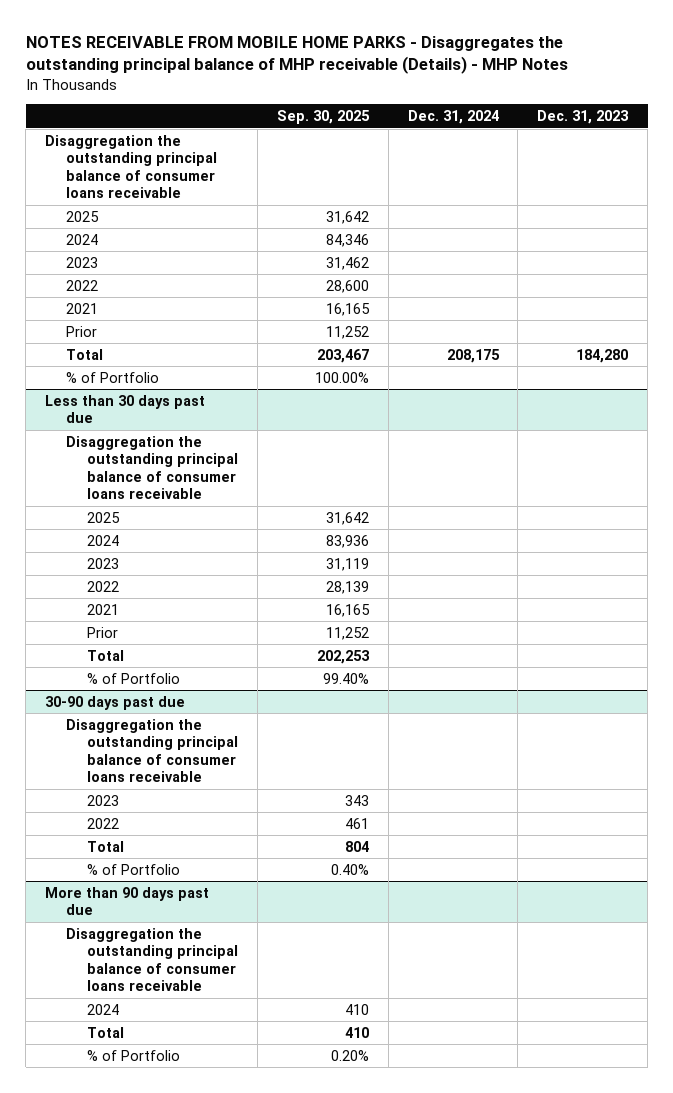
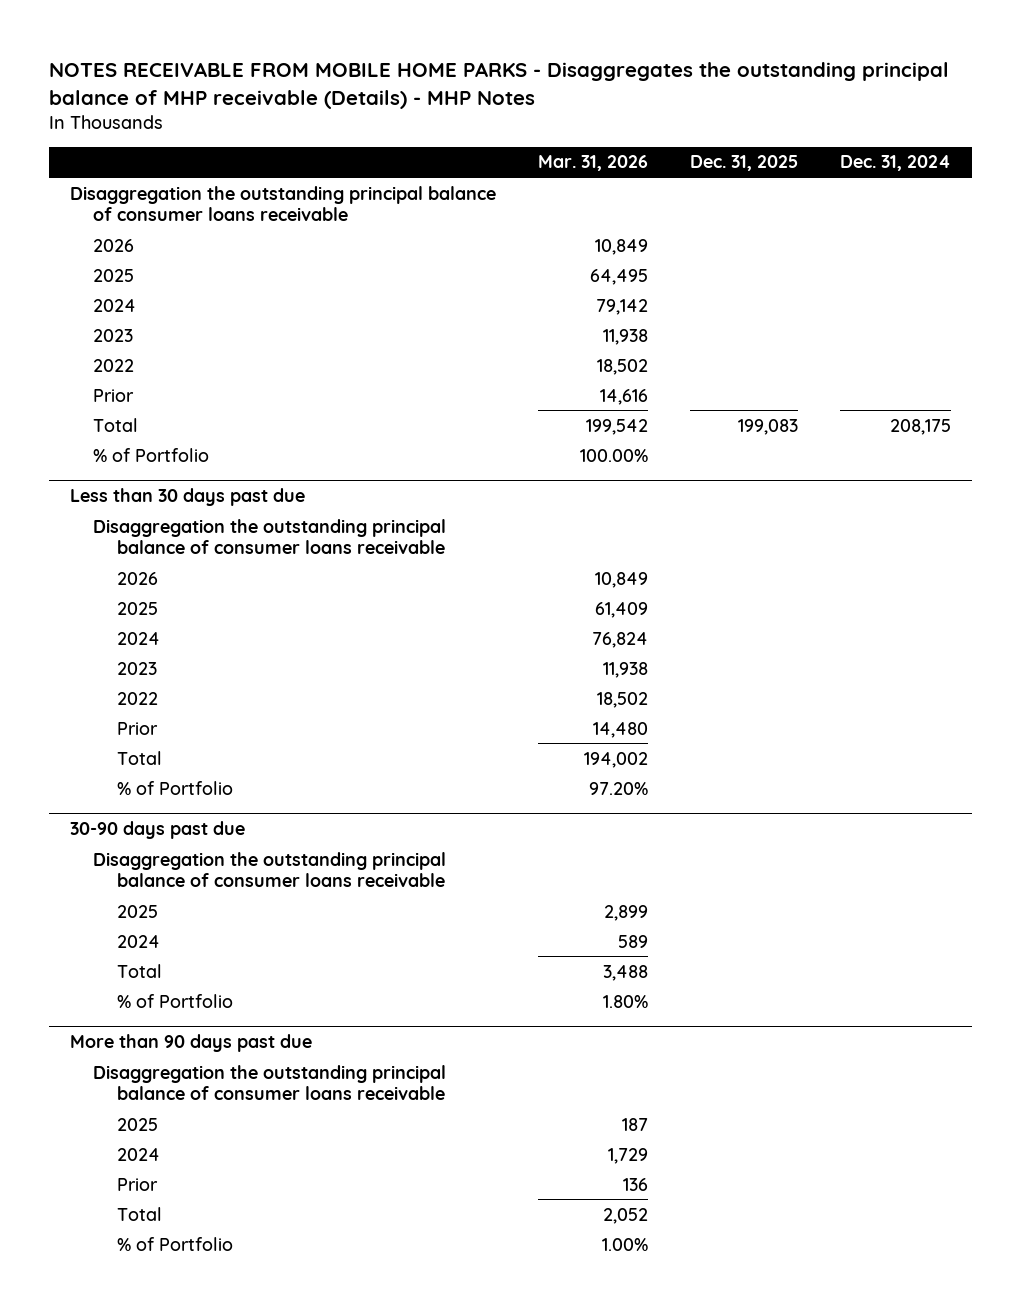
- | Sep. 30, 2025 | Dec. 31, 2024 | Dec. 31, 2023
+ | Mar. 31, 2026 | Dec. 31, 2025 | Dec. 31, 2024
+ 2026 | 10,849 | |
- 2021 | 16,165 | |
@ Less than 30 days past due
+ 2026 | 10,849 | |
- 2021 | 16,165 | |
@ 30-90 days past due
- 2023 | 343 | |
- 2022 | 461 | |
+ 2025 | 2,899 | |
+ 2024 | 589 | |
@ More than 90 days past due
+ 2025 | 187 | |
+ Prior | 136 | |

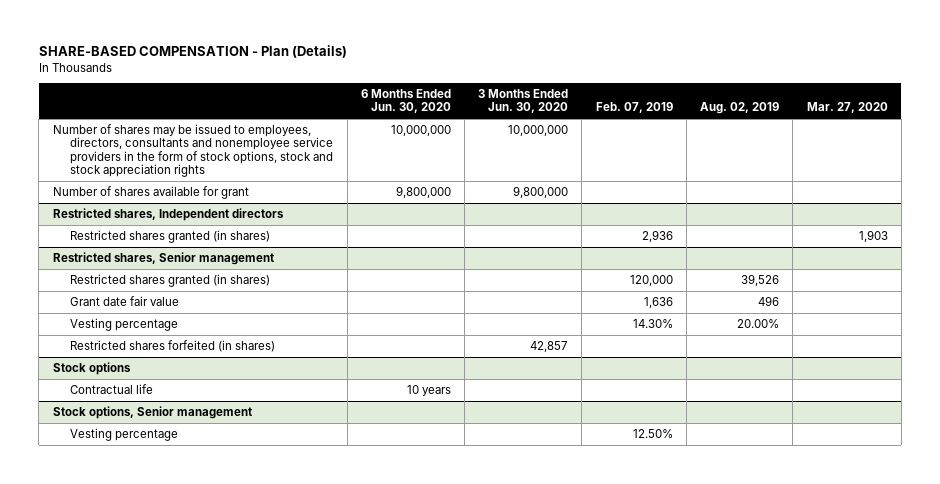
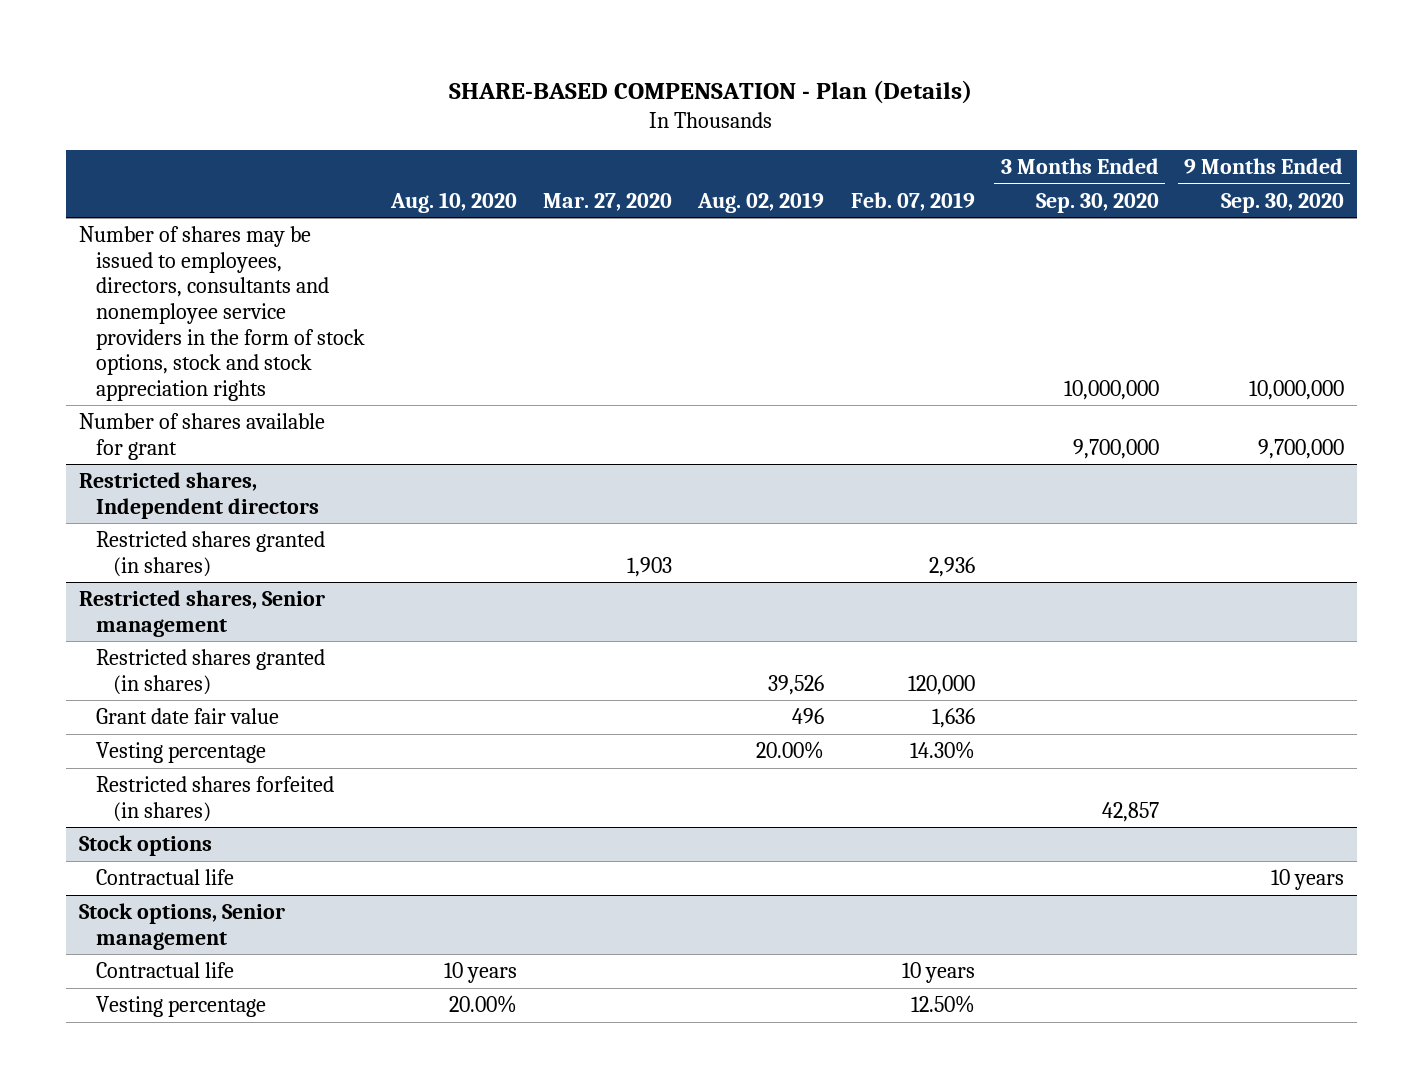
- | 6 Months Ended Jun. 30, 2020 | 3 Months Ended Jun. 30, 2020 | Feb. 07, 2019 | Aug. 02, 2019 | Mar. 27, 2020
+ | Aug. 10, 2020 | Mar. 27, 2020 | Aug. 02, 2019 | Feb. 07, 2019 | 3 Months Ended Sep. 30, 2020 | 9 Months Ended Sep. 30, 2020
@ Stock options, Senior management
+ Contractual life | 10 years | | | 10 years | |

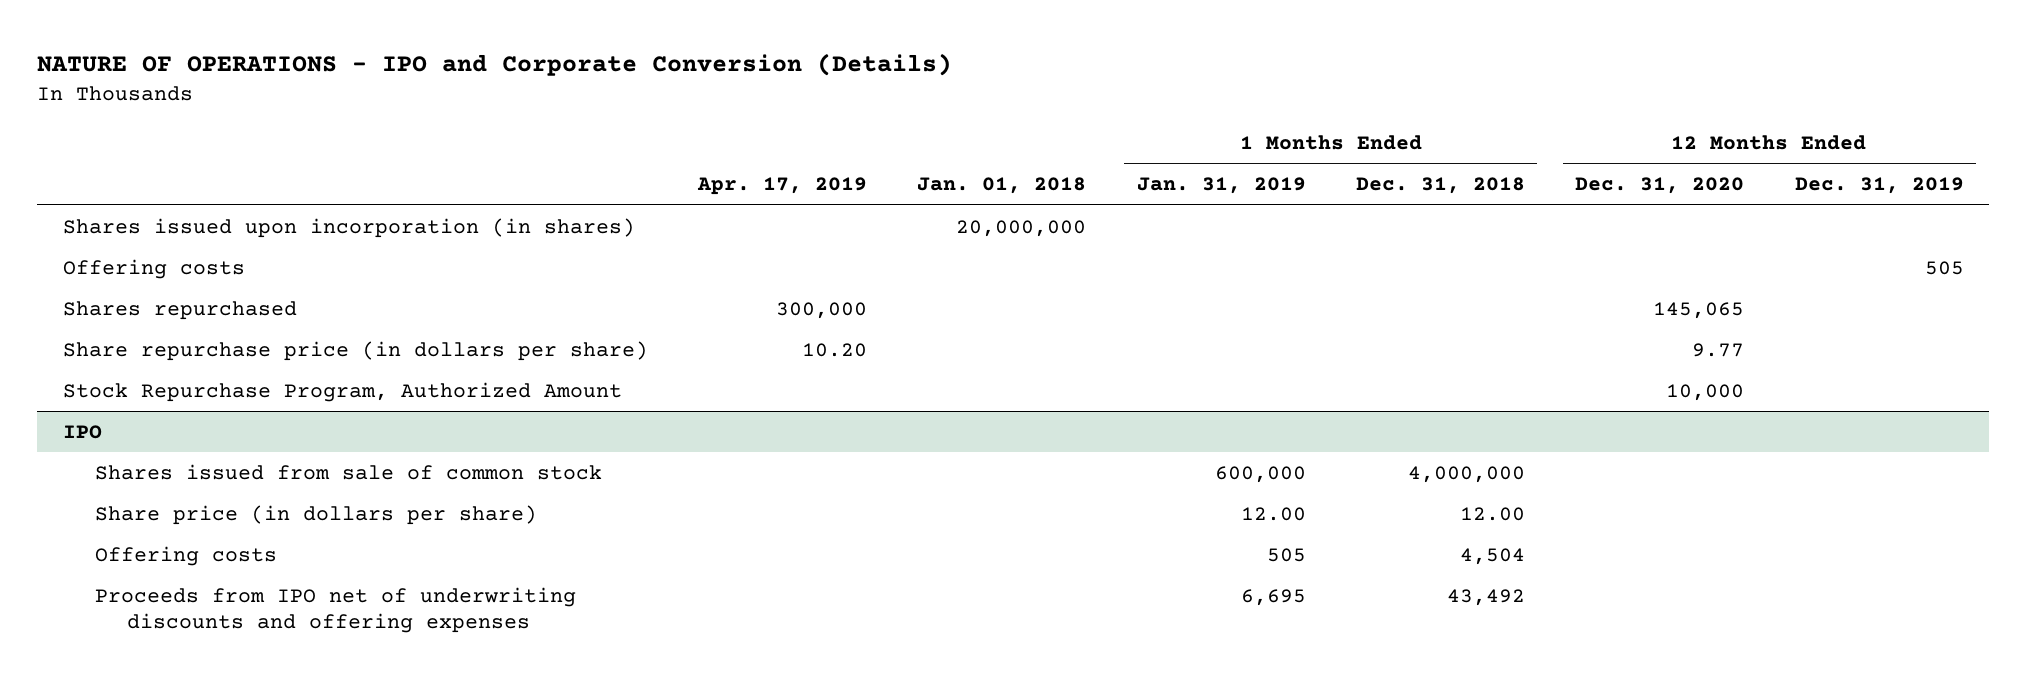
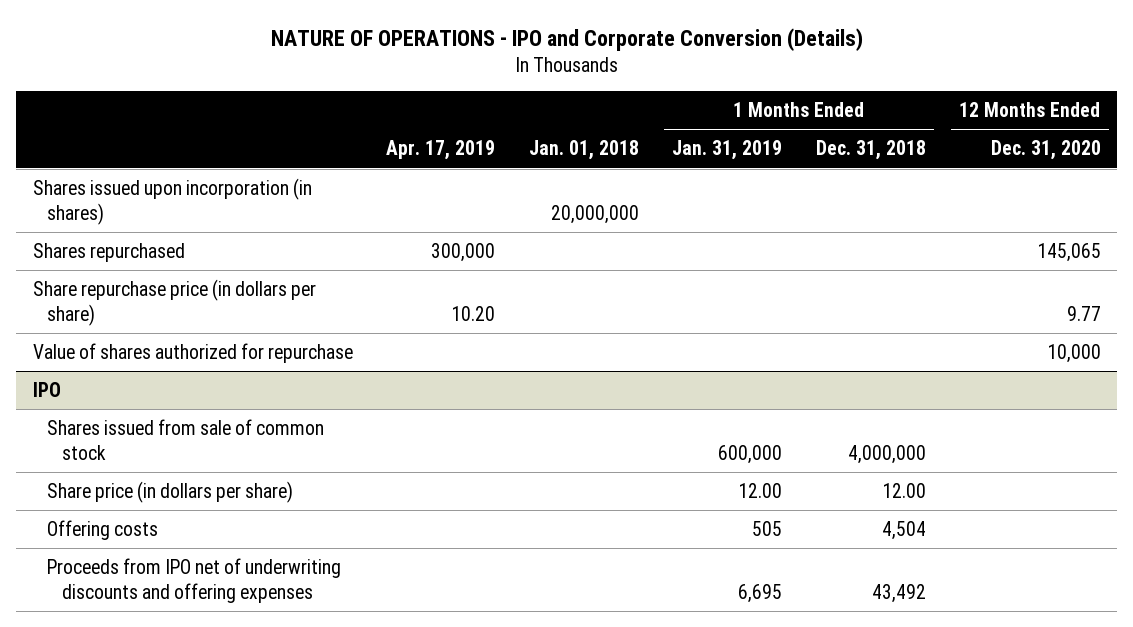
- | Apr. 17, 2019 | Jan. 01, 2018 | 1 Months Ended Jan. 31, 2019 | 1 Months Ended Dec. 31, 2018 | 12 Months Ended Dec. 31, 2020 | 12 Months Ended Dec. 31, 2019
+ | Apr. 17, 2019 | Jan. 01, 2018 | 1 Months Ended Jan. 31, 2019 | 1 Months Ended Dec. 31, 2018 | 12 Months Ended Dec. 31, 2020
- Offering costs | | | | | | 505
- Stock Repurchase Program, Authorized Amount | | | | | 10,000 |
+ Value of shares authorized for repurchase | | | | | 10,000

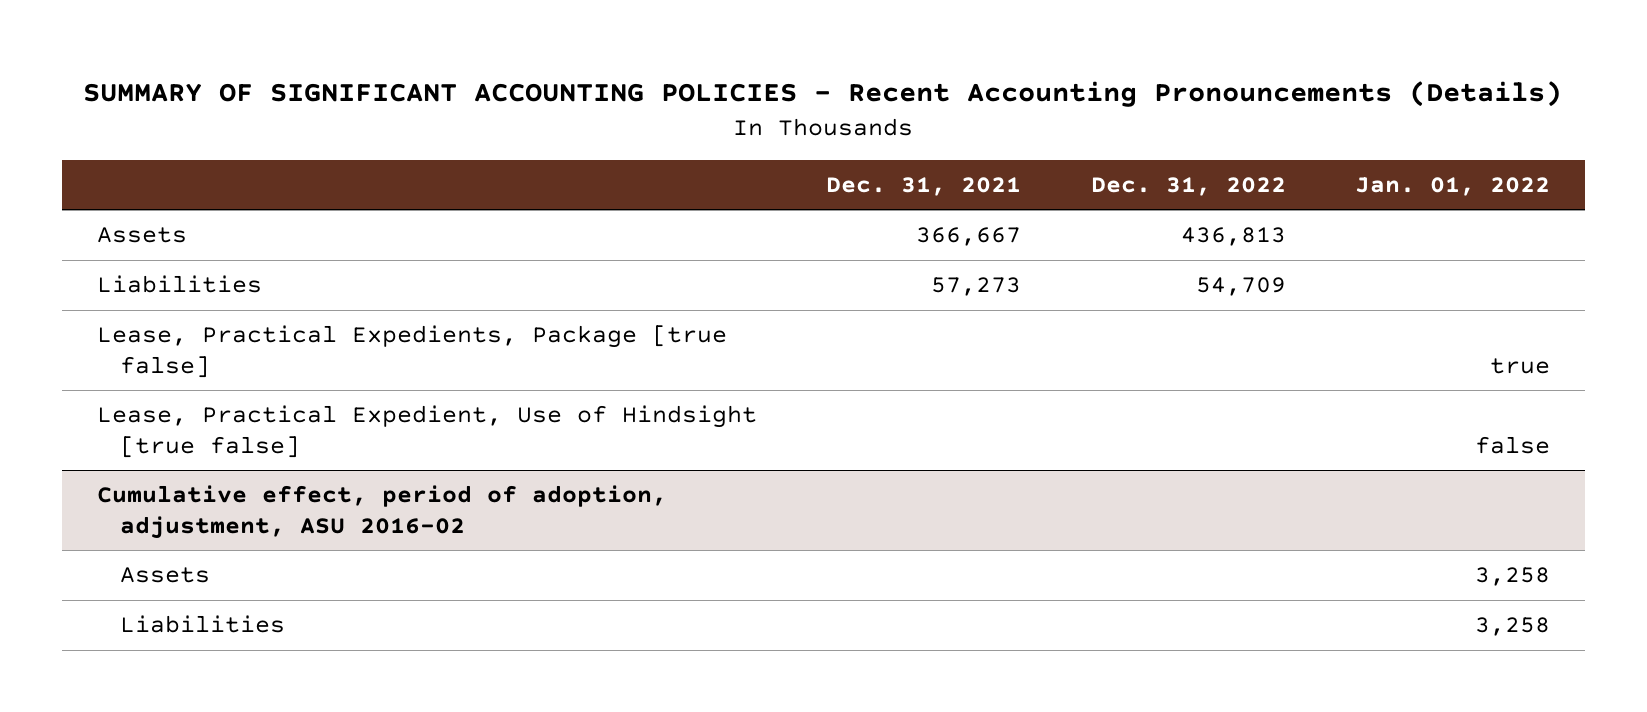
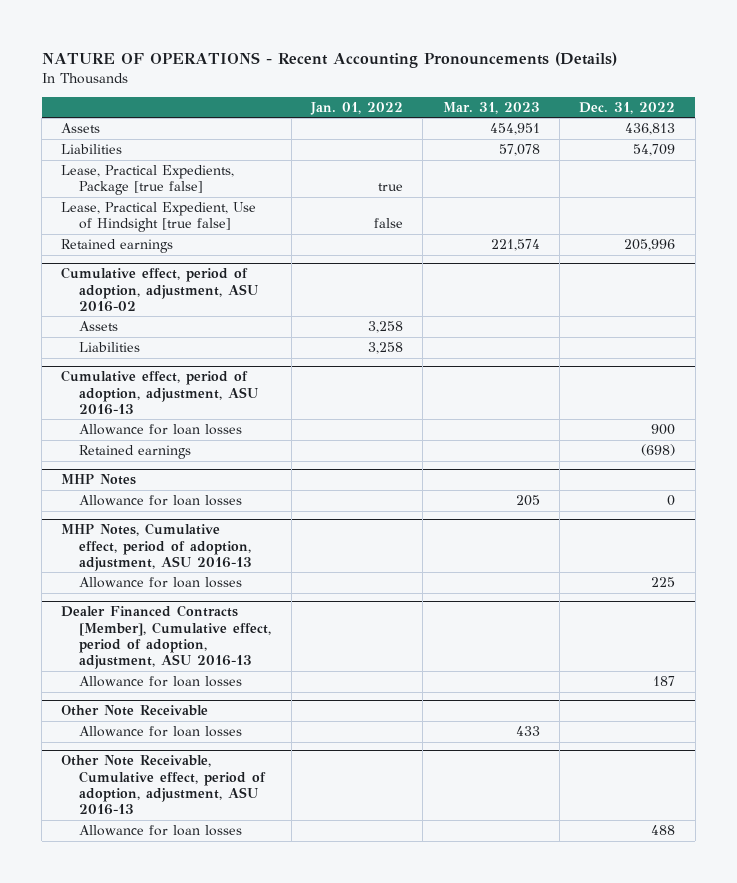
- SUMMARY OF SIGNIFICANT ACCOUNTING POLICIES - Recent Accounting Pronouncements (Details)
+ NATURE OF OPERATIONS - Recent Accounting Pronouncements (Details)
- | Dec. 31, 2021 | Dec. 31, 2022 | Jan. 01, 2022
+ | Jan. 01, 2022 | Mar. 31, 2023 | Dec. 31, 2022
+ Retained earnings | | 221,574 | 205,996
+ Cumulative effect, period of adoption, adjustment, ASU 2016-13
+ Allowance for loan losses | | | 900
+ Retained earnings | | | (698)
+ MHP Notes
+ Allowance for loan losses | | 205 | 0
+ MHP Notes, Cumulative effect, period of adoption, adjustment, ASU 2016-13
+ Allowance for loan losses | | | 225
+ Dealer Financed Contracts [Member], Cumulative effect, period of adoption, adjustment, ASU 2016-13
+ Allowance for loan losses | | | 187
+ Other Note Receivable
+ Allowance for loan losses | | 433 |
+ Other Note Receivable, Cumulative effect, period of adoption, adjustment, ASU 2016-13
+ Allowance for loan losses | | | 488

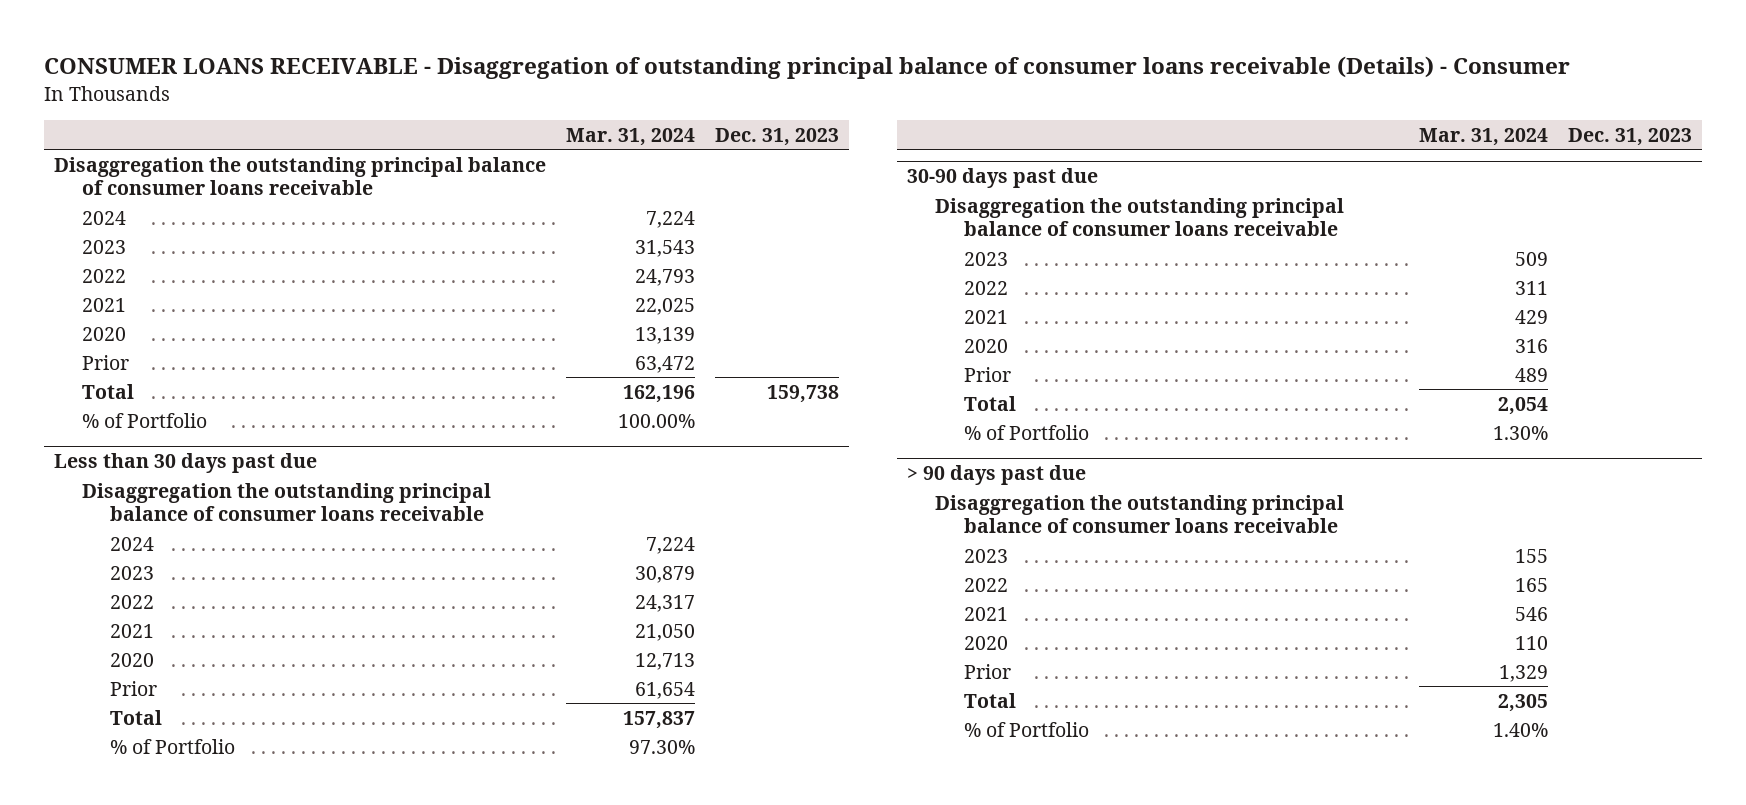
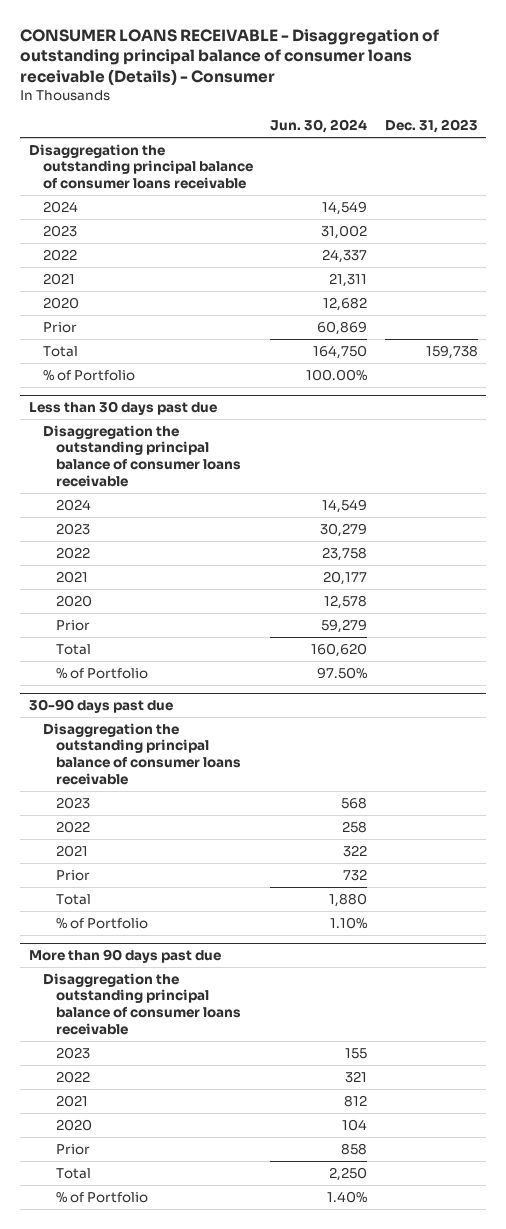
- | Mar. 31, 2024 | Dec. 31, 2023
+ | Jun. 30, 2024 | Dec. 31, 2023
@ 30-90 days past due
- 2020 | 316 |
- > 90 days past due
+ More than 90 days past due

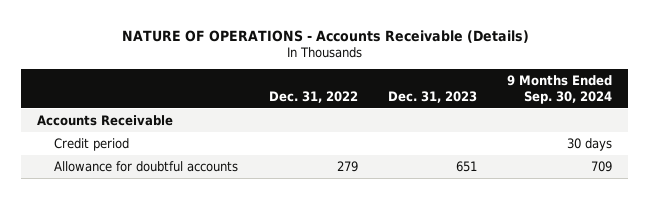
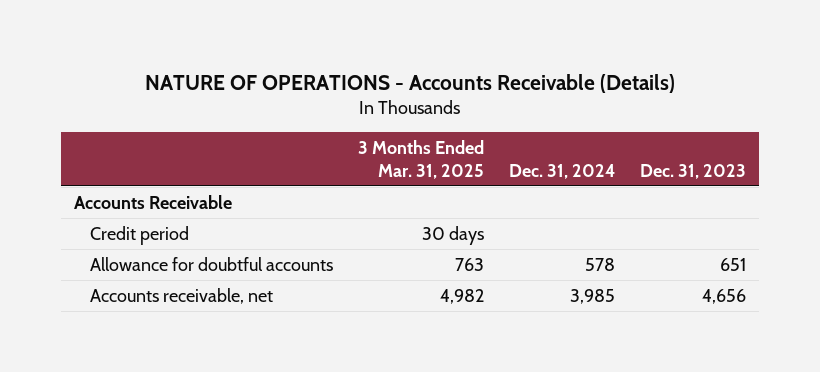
- | Dec. 31, 2022 | Dec. 31, 2023 | 9 Months Ended Sep. 30, 2024
+ | 3 Months Ended Mar. 31, 2025 | Dec. 31, 2024 | Dec. 31, 2023
+ Accounts receivable, net | 4,982 | 3,985 | 4,656

